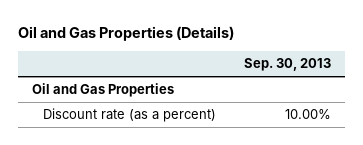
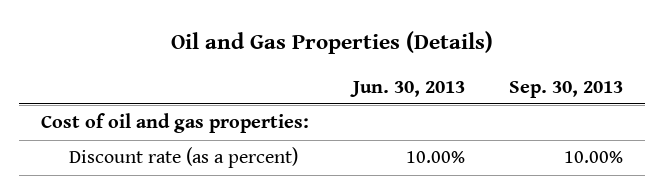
- | Sep. 30, 2013
+ | Jun. 30, 2013 | Sep. 30, 2013
- Oil and Gas Properties
+ Cost of oil and gas properties:

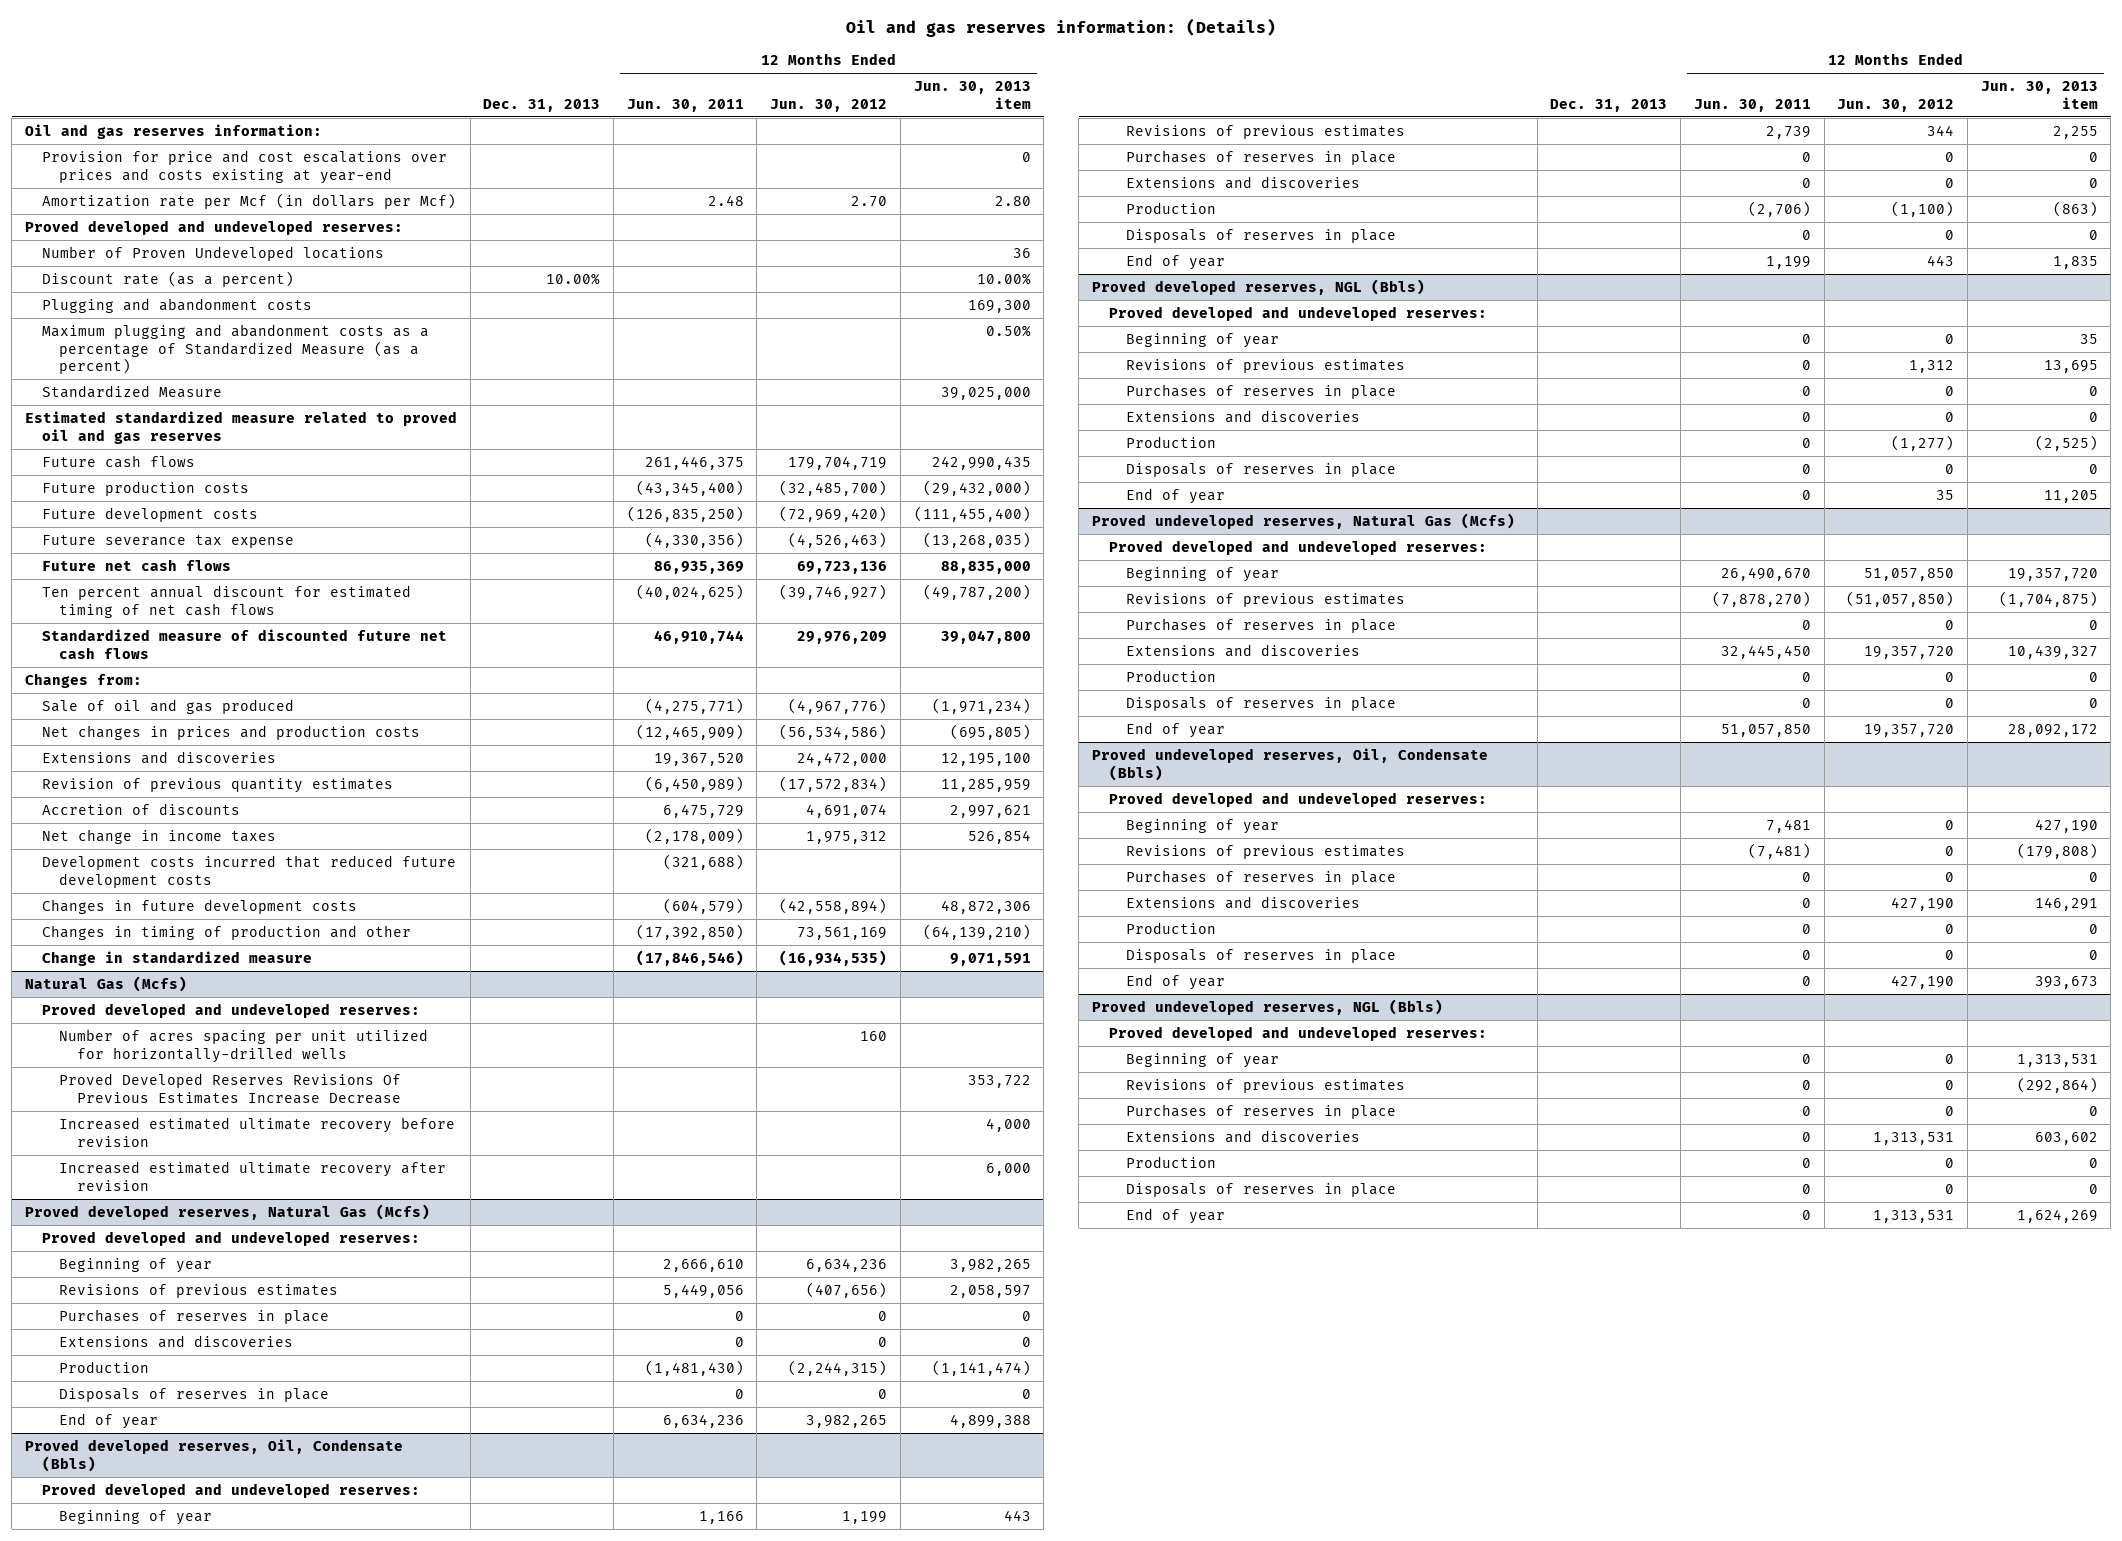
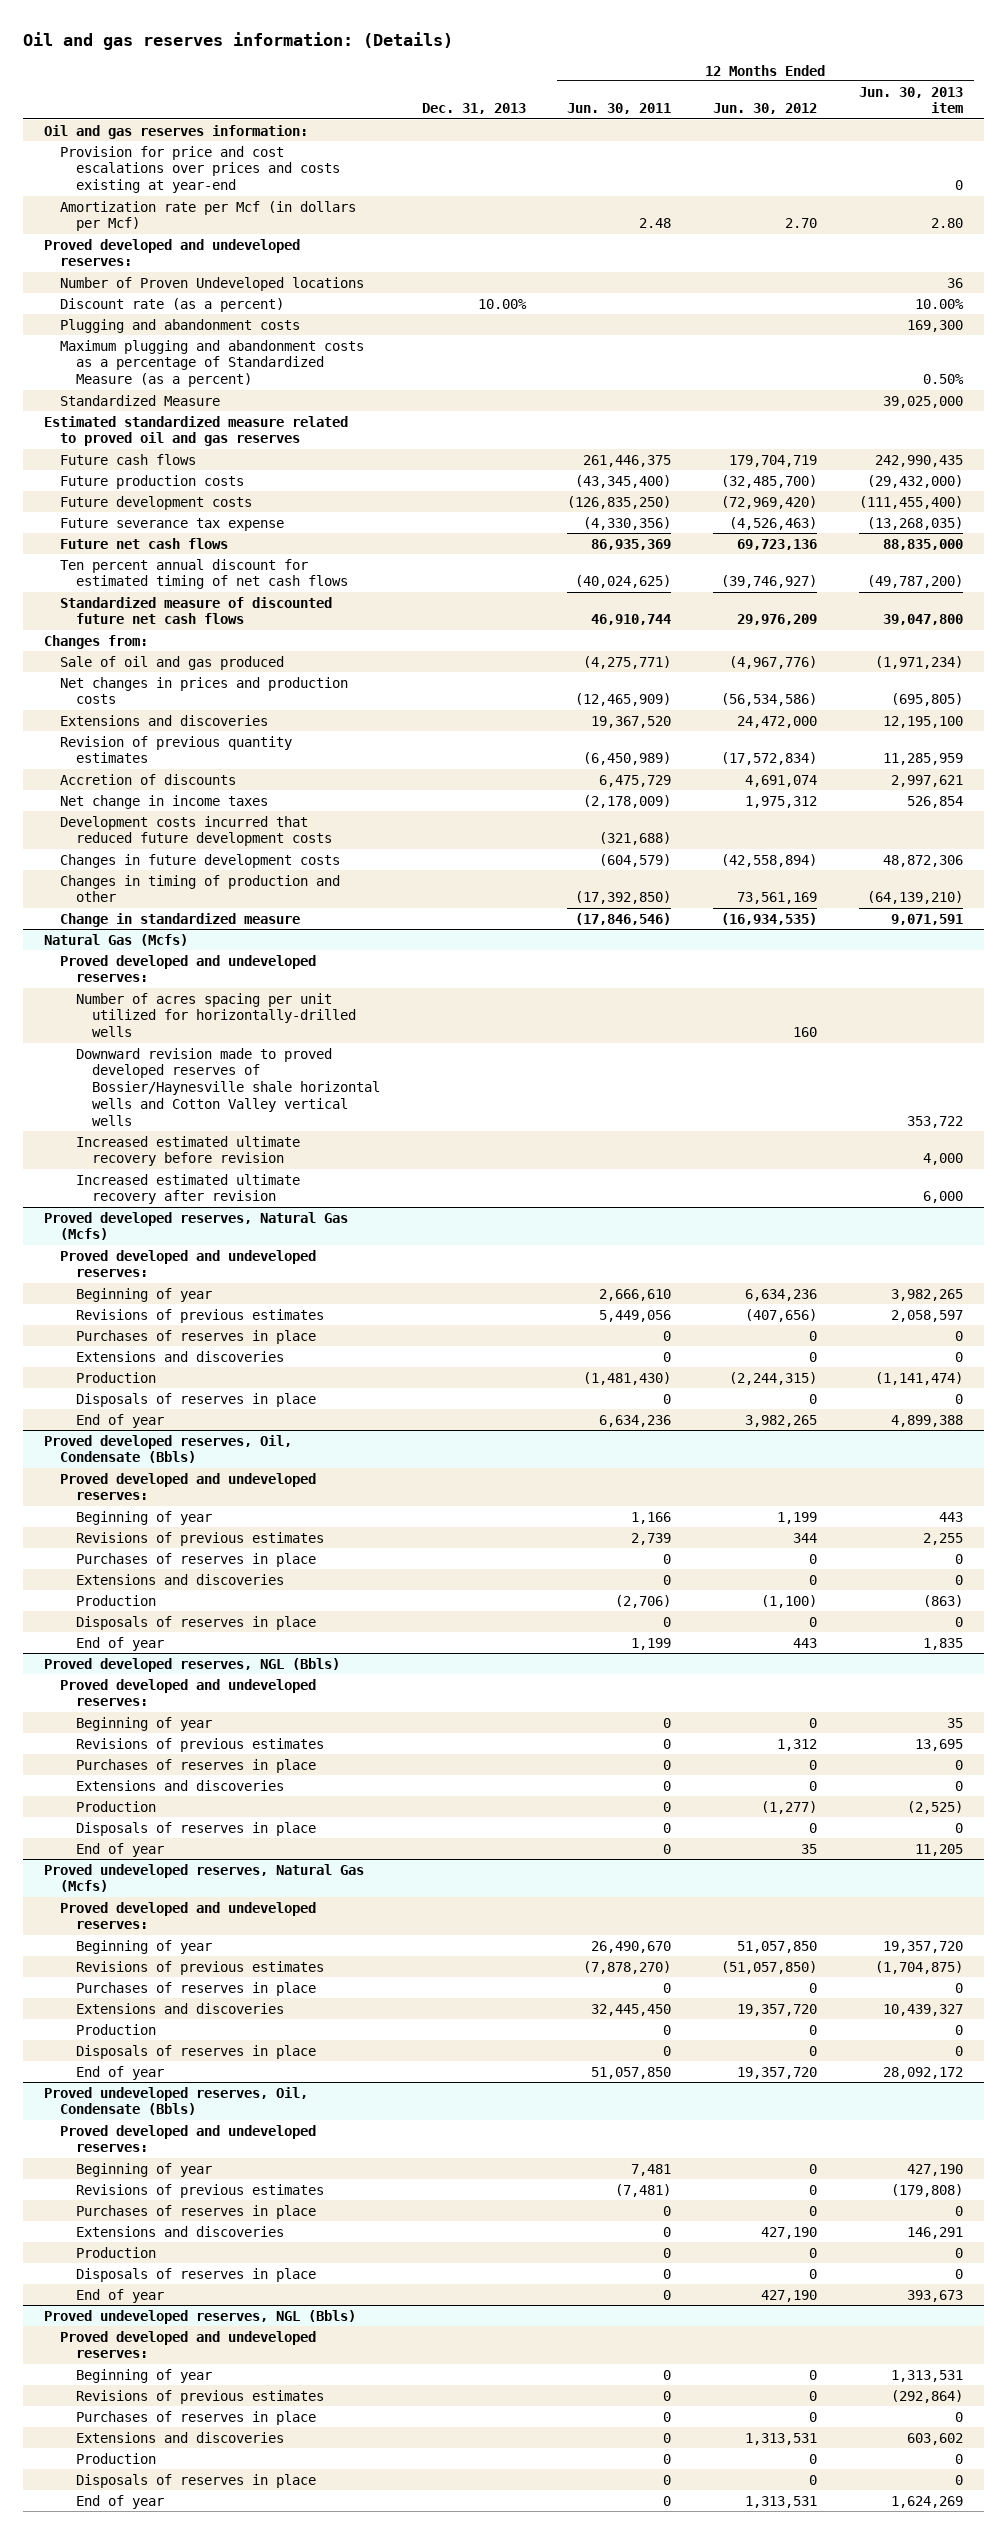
@ Natural Gas (Mcfs)
- Proved Developed Reserves Revisions Of Previous Estimates Increase Decrease | | | | 353,722
+ Downward revision made to proved developed reserves of Bossier/Haynesville shale horizontal wells and Cotton Valley vertical wells | | | | 353,722

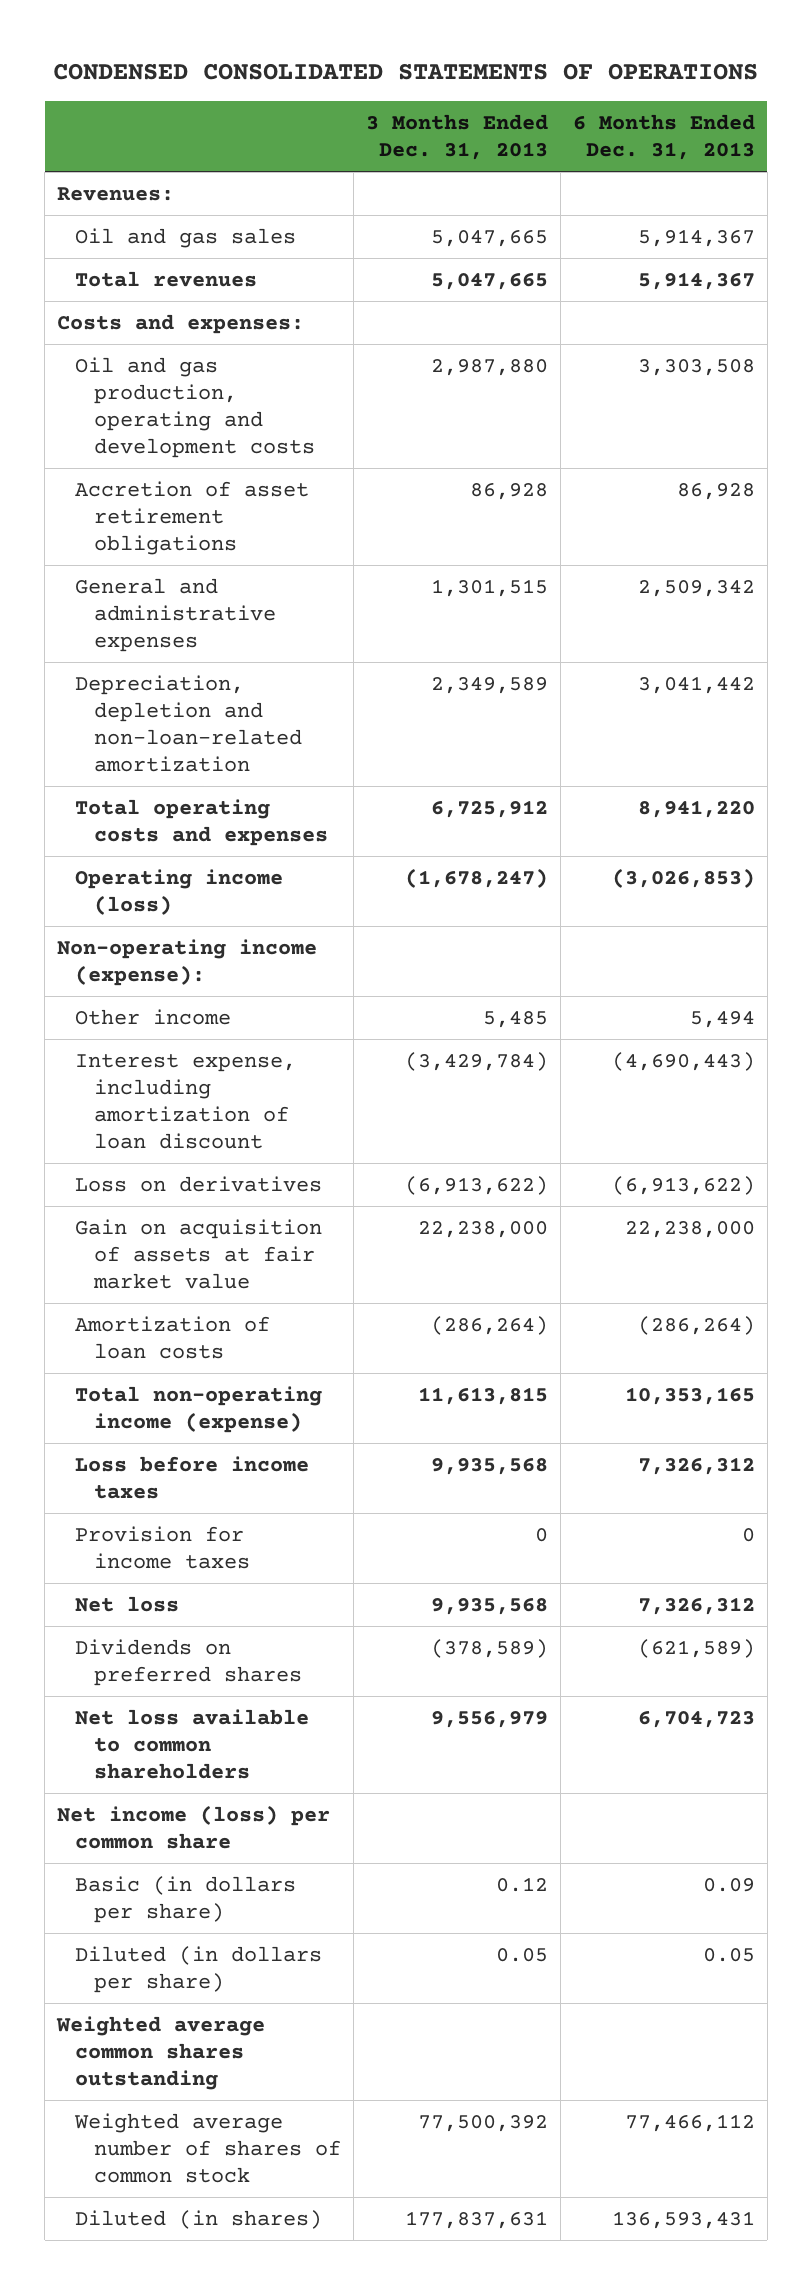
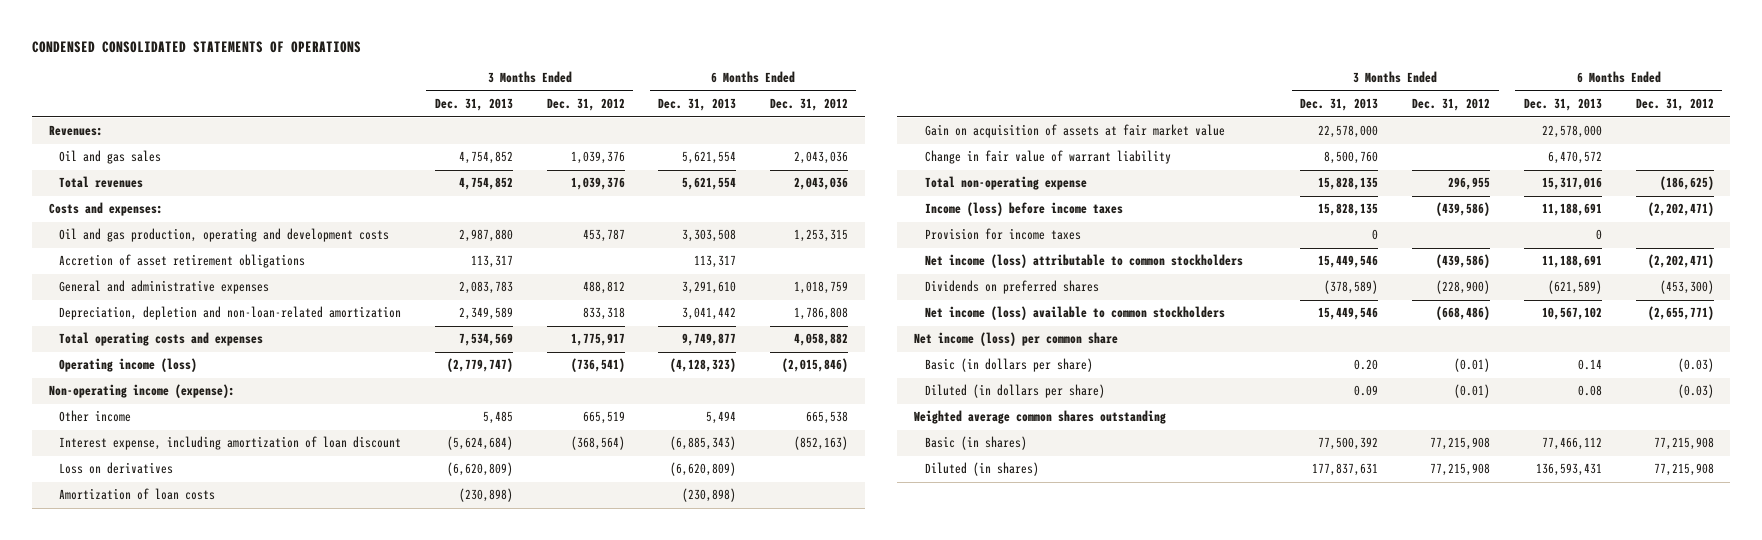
- | 3 Months Ended Dec. 31, 2013 | 6 Months Ended Dec. 31, 2013
+ | 3 Months Ended Dec. 31, 2013 | 3 Months Ended Dec. 31, 2012 | 6 Months Ended Dec. 31, 2013 | 6 Months Ended Dec. 31, 2012
- Oil and gas sales | 5,047,665 | 5,914,367
- Total revenues | 5,047,665 | 5,914,367
+ Oil and gas sales | 4,754,852 | 1,039,376 | 5,621,554 | 2,043,036
+ Total revenues | 4,754,852 | 1,039,376 | 5,621,554 | 2,043,036
- Accretion of asset retirement obligations | 86,928 | 86,928
- General and administrative expenses | 1,301,515 | 2,509,342
+ Accretion of asset retirement obligations | 113,317 | | 113,317 |
+ General and administrative expenses | 2,083,783 | 488,812 | 3,291,610 | 1,018,759
- Total operating costs and expenses | 6,725,912 | 8,941,220
- Operating income (loss) | (1,678,247) | (3,026,853)
+ Total operating costs and expenses | 7,534,569 | 1,775,917 | 9,749,877 | 4,058,882
+ Operating income (loss) | (2,779,747) | (736,541) | (4,128,323) | (2,015,846)
- Interest expense, including amortization of loan discount | (3,429,784) | (4,690,443)
- Loss on derivatives | (6,913,622) | (6,913,622)
- Gain on acquisition of assets at fair market value | 22,238,000 | 22,238,000
- Amortization of loan costs | (286,264) | (286,264)
- Total non-operating income (expense) | 11,613,815 | 10,353,165
- Loss before income taxes | 9,935,568 | 7,326,312
+ Interest expense, including amortization of loan discount | (5,624,684) | (368,564) | (6,885,343) | (852,163)
+ Loss on derivatives | (6,620,809) | | (6,620,809) |
+ Amortization of loan costs | (230,898) | | (230,898) |
+ Gain on acquisition of assets at fair market value | 22,578,000 | | 22,578,000 |
+ Change in fair value of warrant liability | 8,500,760 | | 6,470,572 |
+ Total non-operating expense | 15,828,135 | 296,955 | 15,317,016 | (186,625)
+ Income (loss) before income taxes | 15,828,135 | (439,586) | 11,188,691 | (2,202,471)
- Net loss | 9,935,568 | 7,326,312
+ Net income (loss) attributable to common stockholders | 15,449,546 | (439,586) | 11,188,691 | (2,202,471)
- Net loss available to common shareholders | 9,556,979 | 6,704,723
+ Net income (loss) available to common stockholders | 15,449,546 | (668,486) | 10,567,102 | (2,655,771)
- Basic (in dollars per share) | 0.12 | 0.09
- Diluted (in dollars per share) | 0.05 | 0.05
+ Basic (in dollars per share) | 0.20 | (0.01) | 0.14 | (0.03)
+ Diluted (in dollars per share) | 0.09 | (0.01) | 0.08 | (0.03)
- Weighted average number of shares of common stock | 77,500,392 | 77,466,112
+ Basic (in shares) | 77,500,392 | 77,215,908 | 77,466,112 | 77,215,908

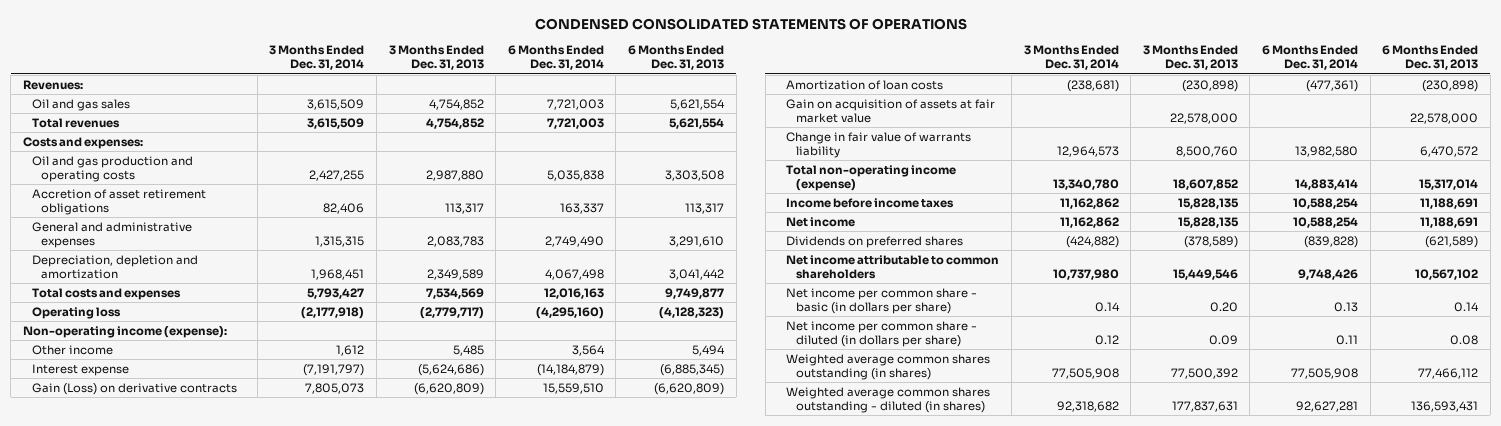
- | 3 Months Ended Dec. 31, 2013 | 3 Months Ended Dec. 31, 2012 | 6 Months Ended Dec. 31, 2013 | 6 Months Ended Dec. 31, 2012
+ | 3 Months Ended Dec. 31, 2014 | 3 Months Ended Dec. 31, 2013 | 6 Months Ended Dec. 31, 2014 | 6 Months Ended Dec. 31, 2013
- Oil and gas production, operating and development costs | 2,987,880 | 453,787 | 3,303,508 | 1,253,315
+ Oil and gas production and operating costs | 2,427,255 | 2,987,880 | 5,035,838 | 3,303,508
- Depreciation, depletion and non-loan-related amortization | 2,349,589 | 833,318 | 3,041,442 | 1,786,808
- Total operating costs and expenses | 7,534,569 | 1,775,917 | 9,749,877 | 4,058,882
- Operating income (loss) | (2,779,747) | (736,541) | (4,128,323) | (2,015,846)
+ Depreciation, depletion and amortization | 1,968,451 | 2,349,589 | 4,067,498 | 3,041,442
+ Total costs and expenses | 5,793,427 | 7,534,569 | 12,016,163 | 9,749,877
+ Operating loss | (2,177,918) | (2,779,717) | (4,295,160) | (4,128,323)
- Interest expense, including amortization of loan discount | (5,624,684) | (368,564) | (6,885,343) | (852,163)
- Loss on derivatives | (6,620,809) | | (6,620,809) |
+ Interest expense | (7,191,797) | (5,624,686) | (14,184,879) | (6,885,345)
+ Gain (Loss) on derivative contracts | 7,805,073 | (6,620,809) | 15,559,510 | (6,620,809)
- Change in fair value of warrant liability | 8,500,760 | | 6,470,572 |
- Total non-operating expense | 15,828,135 | 296,955 | 15,317,016 | (186,625)
- Income (loss) before income taxes | 15,828,135 | (439,586) | 11,188,691 | (2,202,471)
- Provision for income taxes | 0 | | 0 |
- Net income (loss) attributable to common stockholders | 15,449,546 | (439,586) | 11,188,691 | (2,202,471)
+ Change in fair value of warrants liability | 12,964,573 | 8,500,760 | 13,982,580 | 6,470,572
+ Total non-operating income (expense) | 13,340,780 | 18,607,852 | 14,883,414 | 15,317,014
+ Income before income taxes | 11,162,862 | 15,828,135 | 10,588,254 | 11,188,691
+ Net income | 11,162,862 | 15,828,135 | 10,588,254 | 11,188,691
- Net income (loss) available to common stockholders | 15,449,546 | (668,486) | 10,567,102 | (2,655,771)
- Net income (loss) per common share
- Basic (in dollars per share) | 0.20 | (0.01) | 0.14 | (0.03)
- Diluted (in dollars per share) | 0.09 | (0.01) | 0.08 | (0.03)
- Weighted average common shares outstanding
- Basic (in shares) | 77,500,392 | 77,215,908 | 77,466,112 | 77,215,908
- Diluted (in shares) | 177,837,631 | 77,215,908 | 136,593,431 | 77,215,908
+ Net income attributable to common shareholders | 10,737,980 | 15,449,546 | 9,748,426 | 10,567,102
+ Net income per common share - basic (in dollars per share) | 0.14 | 0.20 | 0.13 | 0.14
+ Net income per common share - diluted (in dollars per share) | 0.12 | 0.09 | 0.11 | 0.08
+ Weighted average common shares outstanding (in shares) | 77,505,908 | 77,500,392 | 77,505,908 | 77,466,112
+ Weighted average common shares outstanding - diluted (in shares) | 92,318,682 | 177,837,631 | 92,627,281 | 136,593,431

